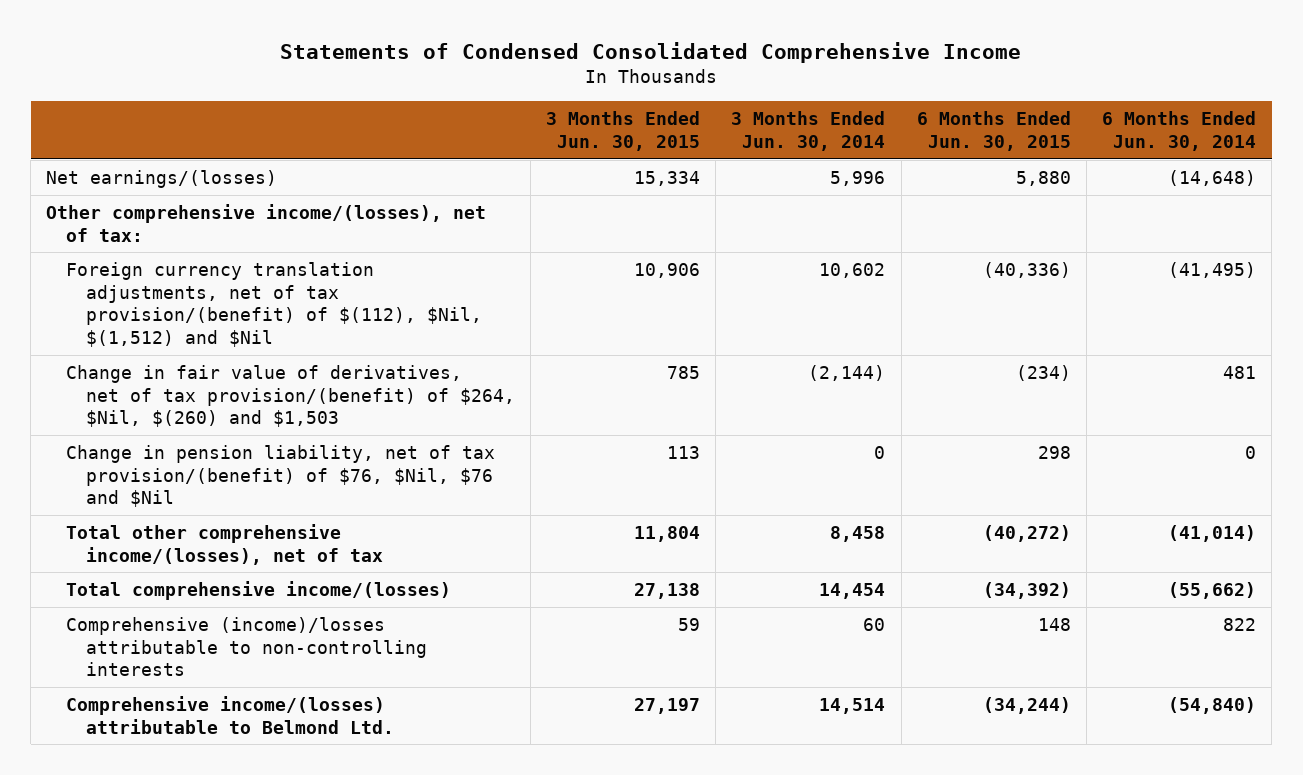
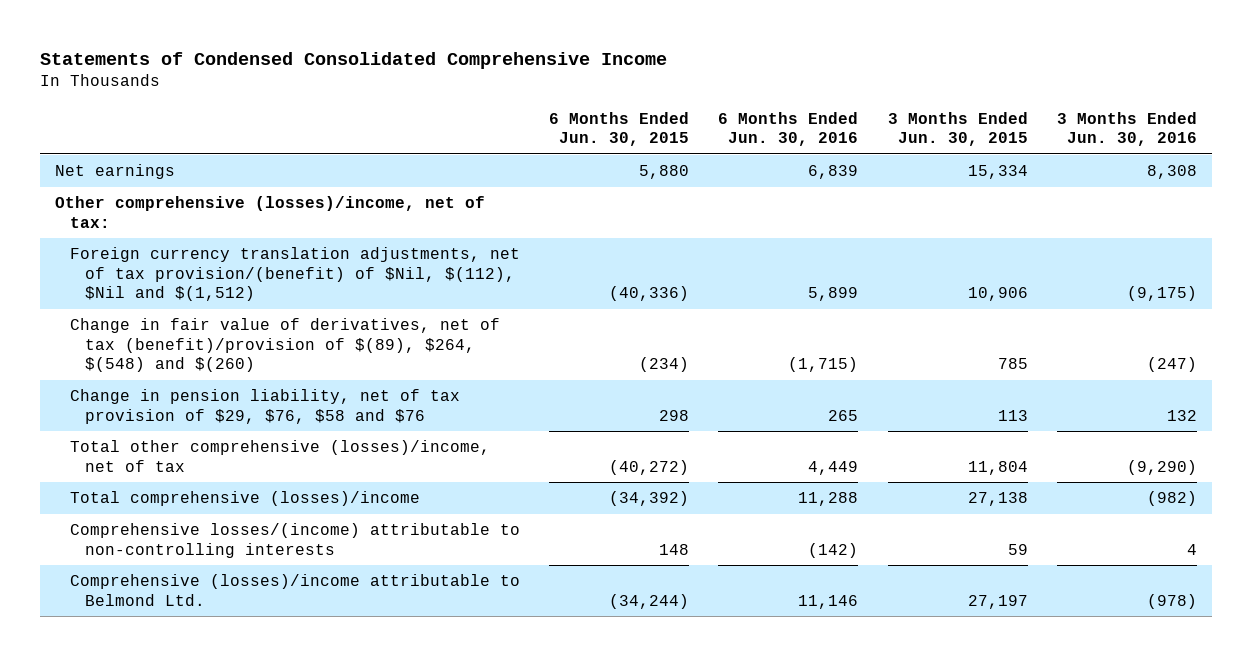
- | 3 Months Ended Jun. 30, 2015 | 3 Months Ended Jun. 30, 2014 | 6 Months Ended Jun. 30, 2015 | 6 Months Ended Jun. 30, 2014
+ | 6 Months Ended Jun. 30, 2015 | 6 Months Ended Jun. 30, 2016 | 3 Months Ended Jun. 30, 2015 | 3 Months Ended Jun. 30, 2016
- Net earnings/(losses) | 15,334 | 5,996 | 5,880 | (14,648)
- Other comprehensive income/(losses), net of tax:
- Foreign currency translation adjustments, net of tax provision/(benefit) of $(112), $Nil, $(1,512) and $Nil | 10,906 | 10,602 | (40,336) | (41,495)
- Change in fair value of derivatives, net of tax provision/(benefit) of $264, $Nil, $(260) and $1,503 | 785 | (2,144) | (234) | 481
- Change in pension liability, net of tax provision/(benefit) of $76, $Nil, $76 and $Nil | 113 | 0 | 298 | 0
- Total other comprehensive income/(losses), net of tax | 11,804 | 8,458 | (40,272) | (41,014)
- Total comprehensive income/(losses) | 27,138 | 14,454 | (34,392) | (55,662)
- Comprehensive (income)/losses attributable to non-controlling interests | 59 | 60 | 148 | 822
- Comprehensive income/(losses) attributable to Belmond Ltd. | 27,197 | 14,514 | (34,244) | (54,840)
+ Net earnings | 5,880 | 6,839 | 15,334 | 8,308
+ Other comprehensive (losses)/income, net of tax:
+ Foreign currency translation adjustments, net of tax provision/(benefit) of $Nil, $(112), $Nil and $(1,512) | (40,336) | 5,899 | 10,906 | (9,175)
+ Change in fair value of derivatives, net of tax (benefit)/provision of $(89), $264, $(548) and $(260) | (234) | (1,715) | 785 | (247)
+ Change in pension liability, net of tax provision of $29, $76, $58 and $76 | 298 | 265 | 113 | 132
+ Total other comprehensive (losses)/income, net of tax | (40,272) | 4,449 | 11,804 | (9,290)
+ Total comprehensive (losses)/income | (34,392) | 11,288 | 27,138 | (982)
+ Comprehensive losses/(income) attributable to non-controlling interests | 148 | (142) | 59 | 4
+ Comprehensive (losses)/income attributable to Belmond Ltd. | (34,244) | 11,146 | 27,197 | (978)

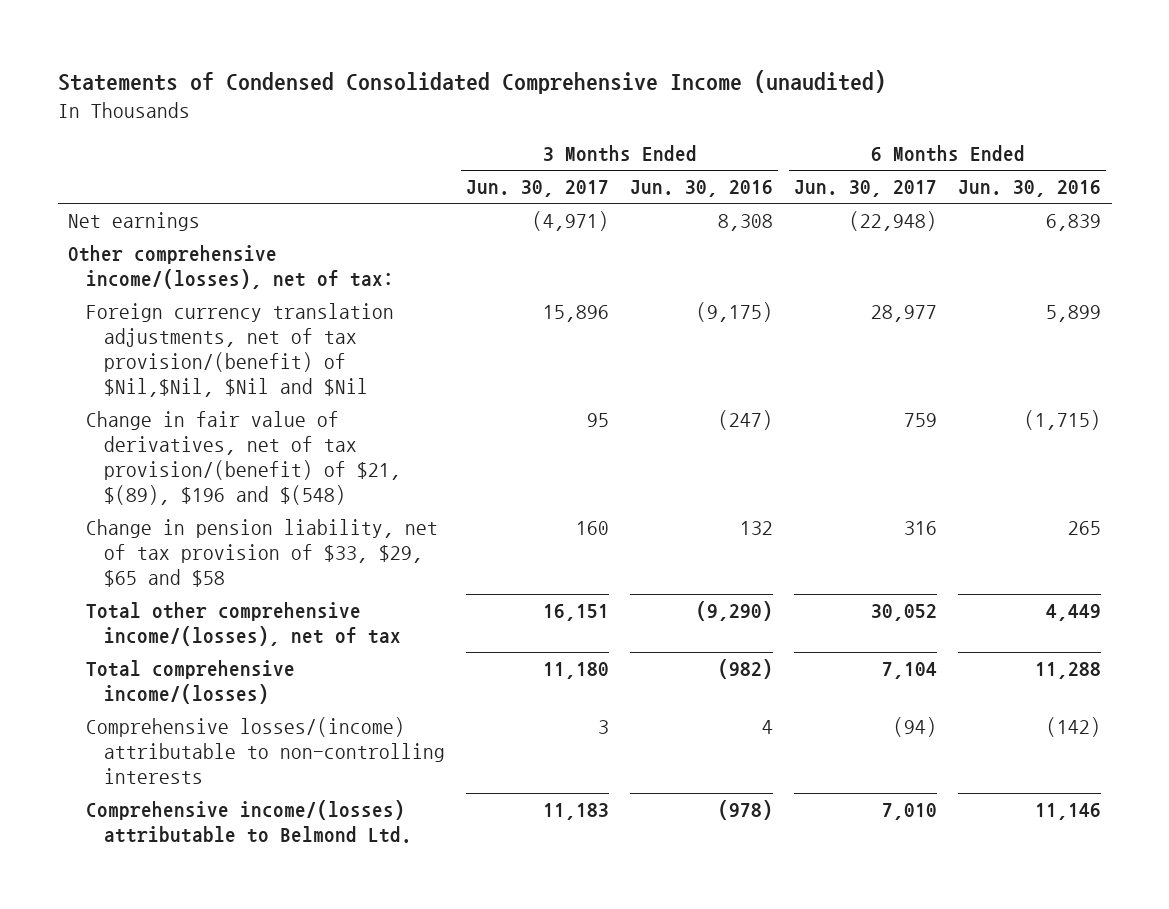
- Statements of Condensed Consolidated Comprehensive Income
+ Statements of Condensed Consolidated Comprehensive Income (unaudited)
- | 6 Months Ended Jun. 30, 2015 | 6 Months Ended Jun. 30, 2016 | 3 Months Ended Jun. 30, 2015 | 3 Months Ended Jun. 30, 2016
+ | 3 Months Ended Jun. 30, 2017 | 3 Months Ended Jun. 30, 2016 | 6 Months Ended Jun. 30, 2017 | 6 Months Ended Jun. 30, 2016
- Other comprehensive (losses)/income, net of tax:
- Foreign currency translation adjustments, net of tax provision/(benefit) of $Nil, $(112), $Nil and $(1,512) | (40,336) | 5,899 | 10,906 | (9,175)
- Change in fair value of derivatives, net of tax (benefit)/provision of $(89), $264, $(548) and $(260) | (234) | (1,715) | 785 | (247)
- Change in pension liability, net of tax provision of $29, $76, $58 and $76 | 298 | 265 | 113 | 132
- Total other comprehensive (losses)/income, net of tax | (40,272) | 4,449 | 11,804 | (9,290)
- Total comprehensive (losses)/income | (34,392) | 11,288 | 27,138 | (982)
+ Other comprehensive income/(losses), net of tax:
+ Foreign currency translation adjustments, net of tax provision/(benefit) of $Nil,$Nil, $Nil and $Nil | 15,896 | (9,175) | 28,977 | 5,899
+ Change in fair value of derivatives, net of tax provision/(benefit) of $21, $(89), $196 and $(548) | 95 | (247) | 759 | (1,715)
+ Change in pension liability, net of tax provision of $33, $29, $65 and $58 | 160 | 132 | 316 | 265
+ Total other comprehensive income/(losses), net of tax | 16,151 | (9,290) | 30,052 | 4,449
+ Total comprehensive income/(losses) | 11,180 | (982) | 7,104 | 11,288
- Comprehensive (losses)/income attributable to Belmond Ltd. | (34,244) | 11,146 | 27,197 | (978)
+ Comprehensive income/(losses) attributable to Belmond Ltd. | 11,183 | (978) | 7,010 | 11,146

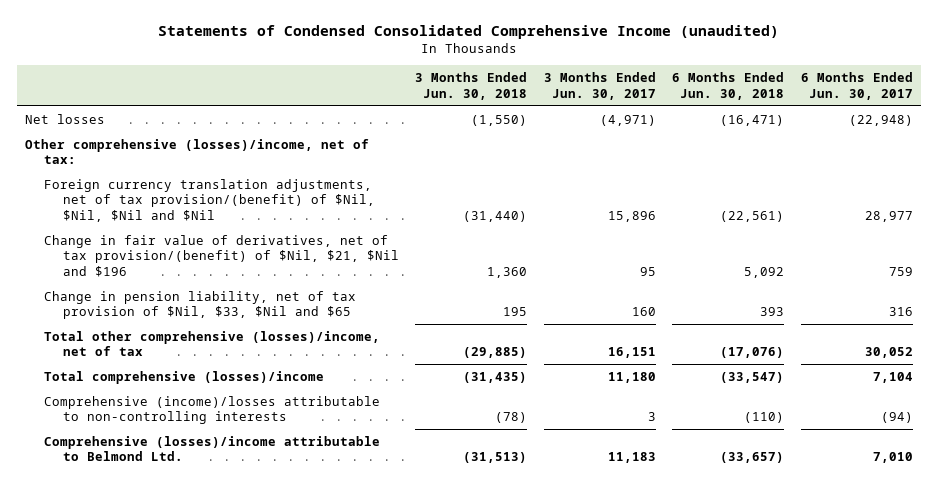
- | 3 Months Ended Jun. 30, 2017 | 3 Months Ended Jun. 30, 2016 | 6 Months Ended Jun. 30, 2017 | 6 Months Ended Jun. 30, 2016
+ | 3 Months Ended Jun. 30, 2018 | 3 Months Ended Jun. 30, 2017 | 6 Months Ended Jun. 30, 2018 | 6 Months Ended Jun. 30, 2017
- Net earnings | (4,971) | 8,308 | (22,948) | 6,839
- Other comprehensive income/(losses), net of tax:
- Foreign currency translation adjustments, net of tax provision/(benefit) of $Nil,$Nil, $Nil and $Nil | 15,896 | (9,175) | 28,977 | 5,899
- Change in fair value of derivatives, net of tax provision/(benefit) of $21, $(89), $196 and $(548) | 95 | (247) | 759 | (1,715)
- Change in pension liability, net of tax provision of $33, $29, $65 and $58 | 160 | 132 | 316 | 265
- Total other comprehensive income/(losses), net of tax | 16,151 | (9,290) | 30,052 | 4,449
- Total comprehensive income/(losses) | 11,180 | (982) | 7,104 | 11,288
- Comprehensive losses/(income) attributable to non-controlling interests | 3 | 4 | (94) | (142)
- Comprehensive income/(losses) attributable to Belmond Ltd. | 11,183 | (978) | 7,010 | 11,146
+ Net losses | (1,550) | (4,971) | (16,471) | (22,948)
+ Other comprehensive (losses)/income, net of tax:
+ Foreign currency translation adjustments, net of tax provision/(benefit) of $Nil, $Nil, $Nil and $Nil | (31,440) | 15,896 | (22,561) | 28,977
+ Change in fair value of derivatives, net of tax provision/(benefit) of $Nil, $21, $Nil and $196 | 1,360 | 95 | 5,092 | 759
+ Change in pension liability, net of tax provision of $Nil, $33, $Nil and $65 | 195 | 160 | 393 | 316
+ Total other comprehensive (losses)/income, net of tax | (29,885) | 16,151 | (17,076) | 30,052
+ Total comprehensive (losses)/income | (31,435) | 11,180 | (33,547) | 7,104
+ Comprehensive (income)/losses attributable to non-controlling interests | (78) | 3 | (110) | (94)
+ Comprehensive (losses)/income attributable to Belmond Ltd. | (31,513) | 11,183 | (33,657) | 7,010

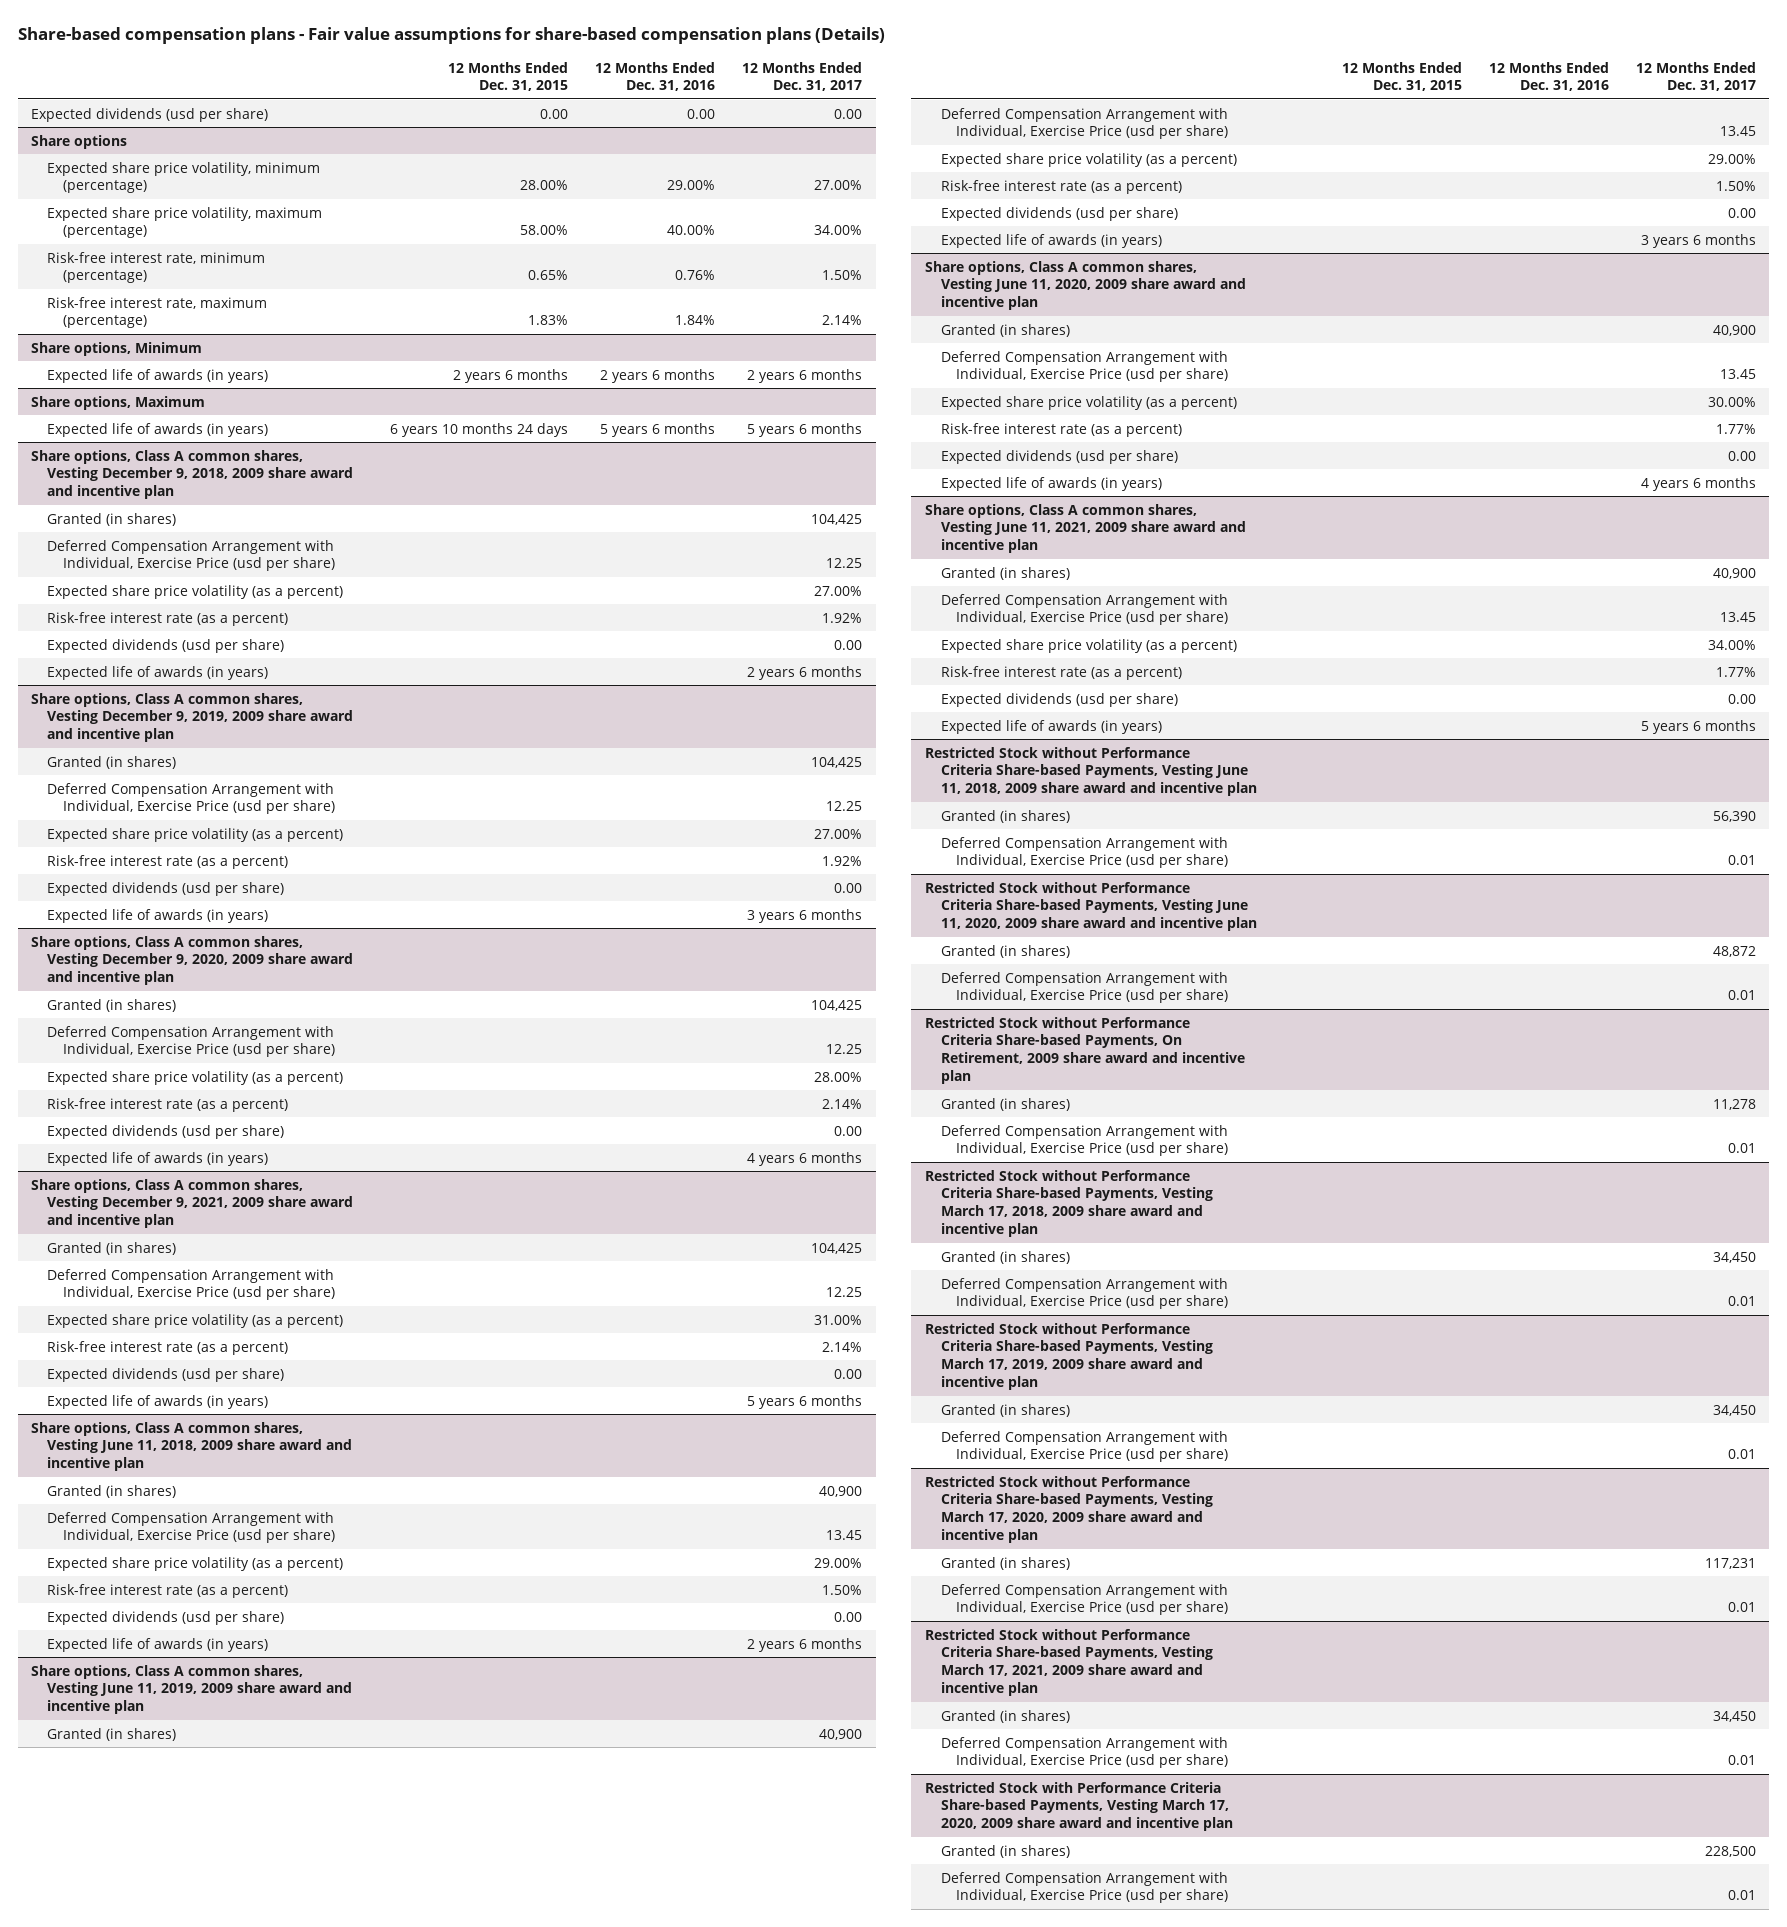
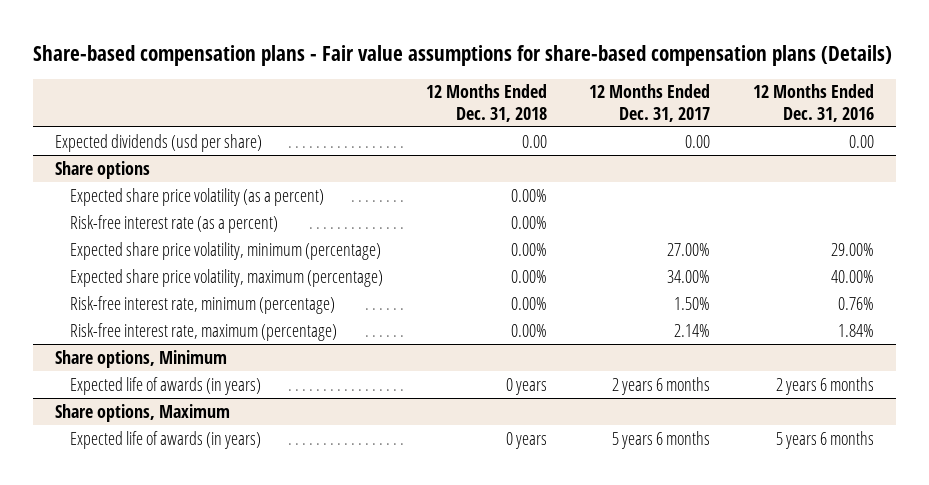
- | 12 Months Ended Dec. 31, 2015 | 12 Months Ended Dec. 31, 2016 | 12 Months Ended Dec. 31, 2017
+ | 12 Months Ended Dec. 31, 2018 | 12 Months Ended Dec. 31, 2017 | 12 Months Ended Dec. 31, 2016
@ Share options
+ Expected share price volatility (as a percent) | 0.00% | |
+ Risk-free interest rate (as a percent) | 0.00% | |
- Share options, Class A common shares, Vesting December 9, 2018, 2009 share award and incentive plan
- Granted (in shares) | | | 104,425
- Deferred Compensation Arrangement with Individual, Exercise Price (usd per share) | | | 12.25
- Expected share price volatility (as a percent) | | | 27.00%
- Risk-free interest rate (as a percent) | | | 1.92%
- Expected dividends (usd per share) | | | 0.00
- Expected life of awards (in years) | | | 2 years 6 months
- Share options, Class A common shares, Vesting December 9, 2019, 2009 share award and incentive plan
- Granted (in shares) | | | 104,425
- Deferred Compensation Arrangement with Individual, Exercise Price (usd per share) | | | 12.25
- Expected share price volatility (as a percent) | | | 27.00%
- Risk-free interest rate (as a percent) | | | 1.92%
- Expected dividends (usd per share) | | | 0.00
- Expected life of awards (in years) | | | 3 years 6 months
- Share options, Class A common shares, Vesting December 9, 2020, 2009 share award and incentive plan
- Granted (in shares) | | | 104,425
- Deferred Compensation Arrangement with Individual, Exercise Price (usd per share) | | | 12.25
- Expected share price volatility (as a percent) | | | 28.00%
- Risk-free interest rate (as a percent) | | | 2.14%
- Expected dividends (usd per share) | | | 0.00
- Expected life of awards (in years) | | | 4 years 6 months
- Share options, Class A common shares, Vesting December 9, 2021, 2009 share award and incentive plan
- Granted (in shares) | | | 104,425
- Deferred Compensation Arrangement with Individual, Exercise Price (usd per share) | | | 12.25
- Expected share price volatility (as a percent) | | | 31.00%
- Risk-free interest rate (as a percent) | | | 2.14%
- Expected dividends (usd per share) | | | 0.00
- Expected life of awards (in years) | | | 5 years 6 months
- Share options, Class A common shares, Vesting June 11, 2018, 2009 share award and incentive plan
- Granted (in shares) | | | 40,900
- Deferred Compensation Arrangement with Individual, Exercise Price (usd per share) | | | 13.45
- Expected share price volatility (as a percent) | | | 29.00%
- Risk-free interest rate (as a percent) | | | 1.50%
- Expected dividends (usd per share) | | | 0.00
- Expected life of awards (in years) | | | 2 years 6 months
- Share options, Class A common shares, Vesting June 11, 2019, 2009 share award and incentive plan
- Granted (in shares) | | | 40,900
- Deferred Compensation Arrangement with Individual, Exercise Price (usd per share) | | | 13.45
- Expected share price volatility (as a percent) | | | 29.00%
- Risk-free interest rate (as a percent) | | | 1.50%
- Expected dividends (usd per share) | | | 0.00
- Expected life of awards (in years) | | | 3 years 6 months
- Share options, Class A common shares, Vesting June 11, 2020, 2009 share award and incentive plan
- Granted (in shares) | | | 40,900
- Deferred Compensation Arrangement with Individual, Exercise Price (usd per share) | | | 13.45
- Expected share price volatility (as a percent) | | | 30.00%
- Risk-free interest rate (as a percent) | | | 1.77%
- Expected dividends (usd per share) | | | 0.00
- Expected life of awards (in years) | | | 4 years 6 months
- Share options, Class A common shares, Vesting June 11, 2021, 2009 share award and incentive plan
- Granted (in shares) | | | 40,900
- Deferred Compensation Arrangement with Individual, Exercise Price (usd per share) | | | 13.45
- Expected share price volatility (as a percent) | | | 34.00%
- Risk-free interest rate (as a percent) | | | 1.77%
- Expected dividends (usd per share) | | | 0.00
- Expected life of awards (in years) | | | 5 years 6 months
- Restricted Stock without Performance Criteria Share-based Payments, Vesting June 11, 2018, 2009 share award and incentive plan
- Granted (in shares) | | | 56,390
- Deferred Compensation Arrangement with Individual, Exercise Price (usd per share) | | | 0.01
- Restricted Stock without Performance Criteria Share-based Payments, Vesting June 11, 2020, 2009 share award and incentive plan
- Granted (in shares) | | | 48,872
- Deferred Compensation Arrangement with Individual, Exercise Price (usd per share) | | | 0.01
- Restricted Stock without Performance Criteria Share-based Payments, On Retirement, 2009 share award and incentive plan
- Granted (in shares) | | | 11,278
- Deferred Compensation Arrangement with Individual, Exercise Price (usd per share) | | | 0.01
- Restricted Stock without Performance Criteria Share-based Payments, Vesting March 17, 2018, 2009 share award and incentive plan
- Granted (in shares) | | | 34,450
- Deferred Compensation Arrangement with Individual, Exercise Price (usd per share) | | | 0.01
- Restricted Stock without Performance Criteria Share-based Payments, Vesting March 17, 2019, 2009 share award and incentive plan
- Granted (in shares) | | | 34,450
- Deferred Compensation Arrangement with Individual, Exercise Price (usd per share) | | | 0.01
- Restricted Stock without Performance Criteria Share-based Payments, Vesting March 17, 2020, 2009 share award and incentive plan
- Granted (in shares) | | | 117,231
- Deferred Compensation Arrangement with Individual, Exercise Price (usd per share) | | | 0.01
- Restricted Stock without Performance Criteria Share-based Payments, Vesting March 17, 2021, 2009 share award and incentive plan
- Granted (in shares) | | | 34,450
- Deferred Compensation Arrangement with Individual, Exercise Price (usd per share) | | | 0.01
- Restricted Stock with Performance Criteria Share-based Payments, Vesting March 17, 2020, 2009 share award and incentive plan
- Granted (in shares) | | | 228,500
- Deferred Compensation Arrangement with Individual, Exercise Price (usd per share) | | | 0.01

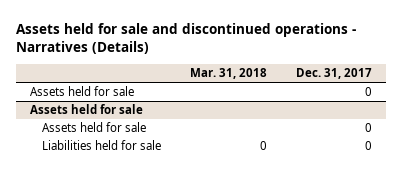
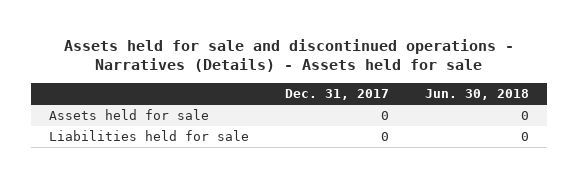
- Assets held for sale and discontinued operations - Narratives (Details)
+ Assets held for sale and discontinued operations - Narratives (Details) - Assets held for sale
- | Mar. 31, 2018 | Dec. 31, 2017
+ | Dec. 31, 2017 | Jun. 30, 2018
- Assets held for sale
- Assets held for sale | | 0

